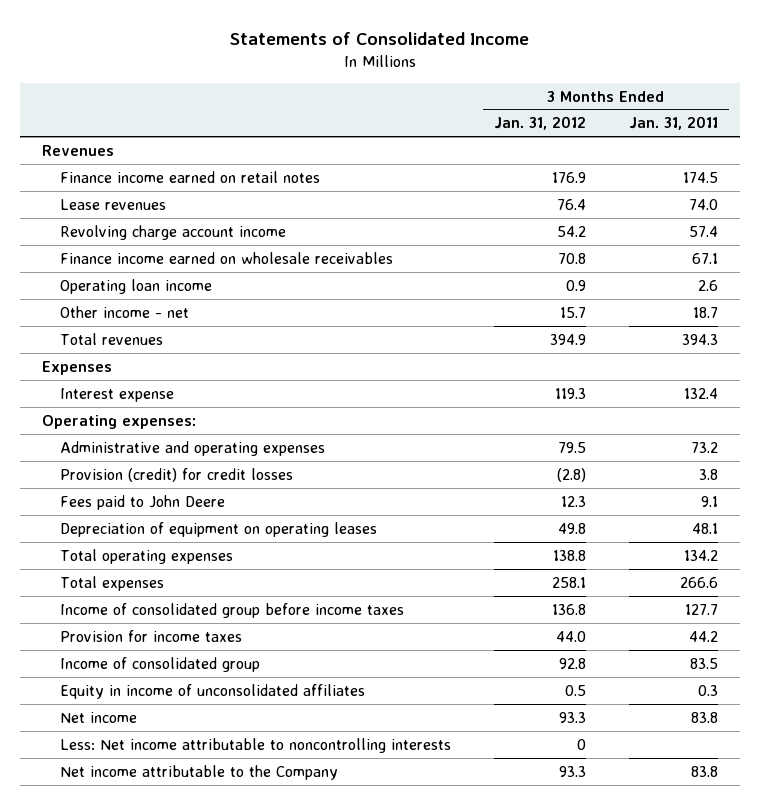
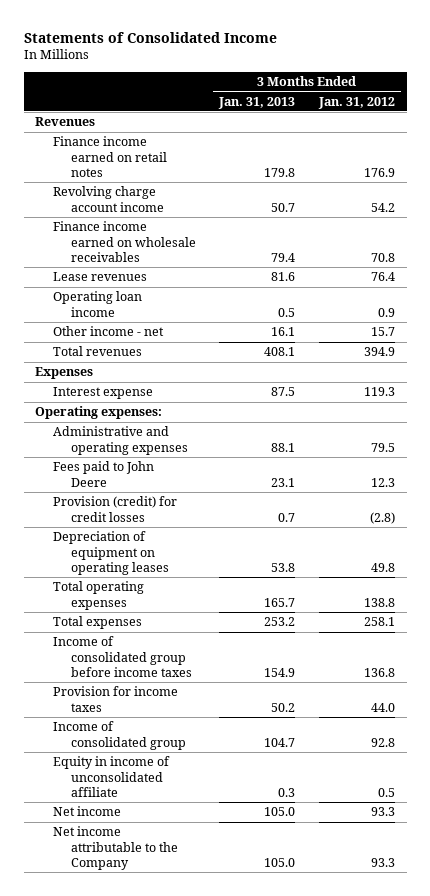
- | 3 Months Ended Jan. 31, 2012 | 3 Months Ended Jan. 31, 2011
+ | 3 Months Ended Jan. 31, 2013 | 3 Months Ended Jan. 31, 2012
moved down: Lease revenues | 81.6 | 76.4
moved down: Provision (credit) for credit losses | 0.7 | (2.8)
- Equity in income of unconsolidated affiliates | 0.5 | 0.3
+ Equity in income of unconsolidated affiliate | 0.3 | 0.5
- Less: Net income attributable to noncontrolling interests | 0 |

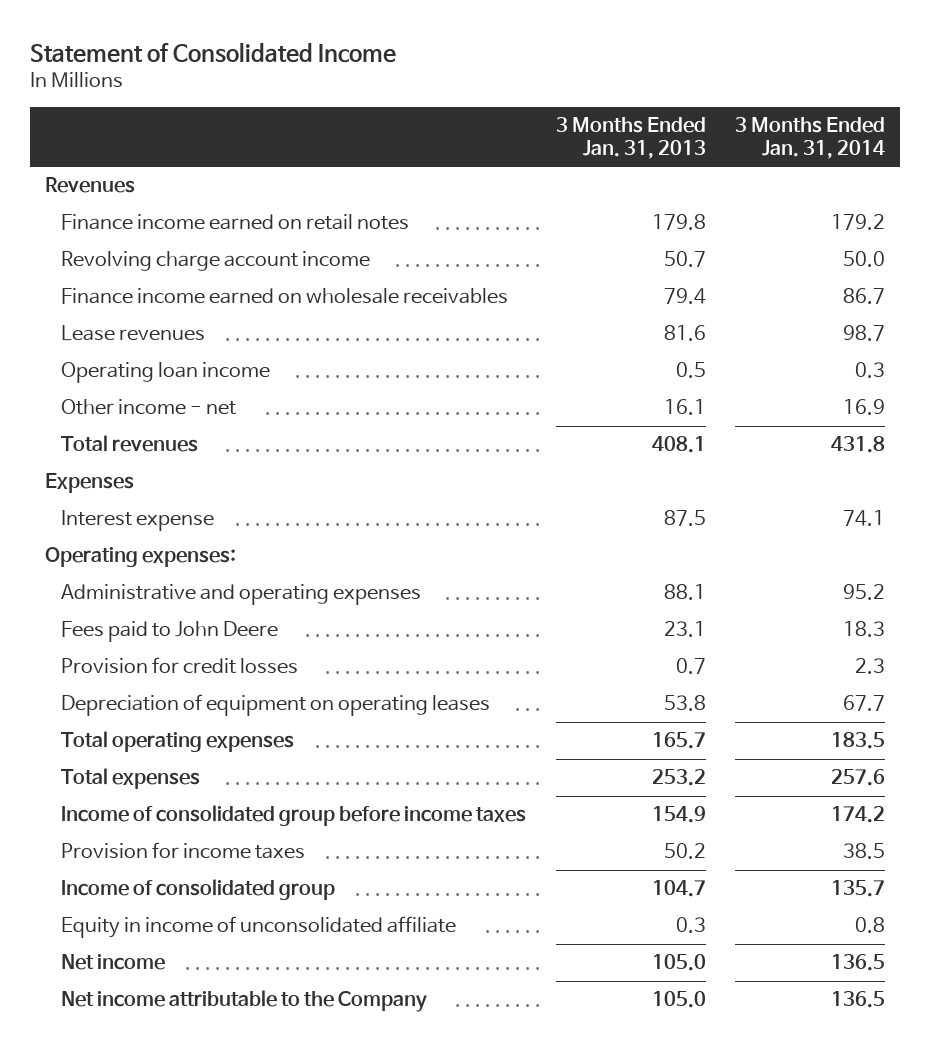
- Statements of Consolidated Income
+ Statement of Consolidated Income
- | 3 Months Ended Jan. 31, 2013 | 3 Months Ended Jan. 31, 2012
+ | 3 Months Ended Jan. 31, 2013 | 3 Months Ended Jan. 31, 2014
- Provision (credit) for credit losses | 0.7 | (2.8)
+ Provision for credit losses | 0.7 | 2.3

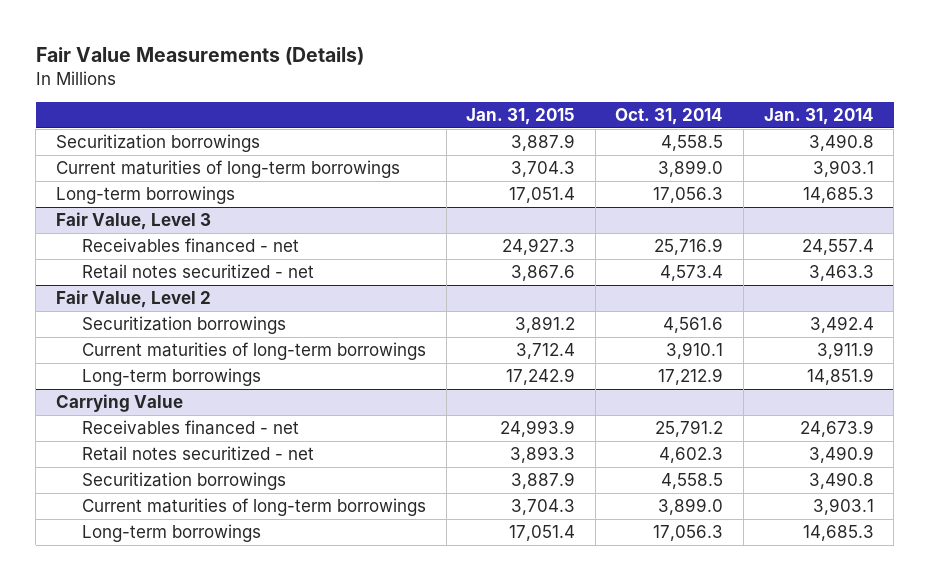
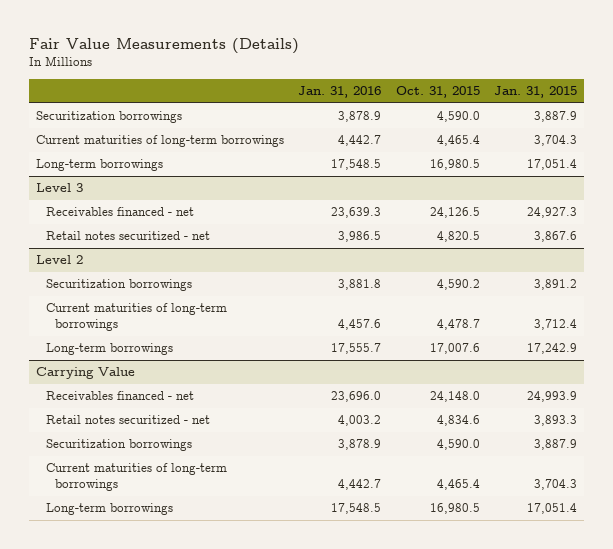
- | Jan. 31, 2015 | Oct. 31, 2014 | Jan. 31, 2014
+ | Jan. 31, 2016 | Oct. 31, 2015 | Jan. 31, 2015
- Fair Value, Level 3
+ Level 3
- Fair Value, Level 2
+ Level 2

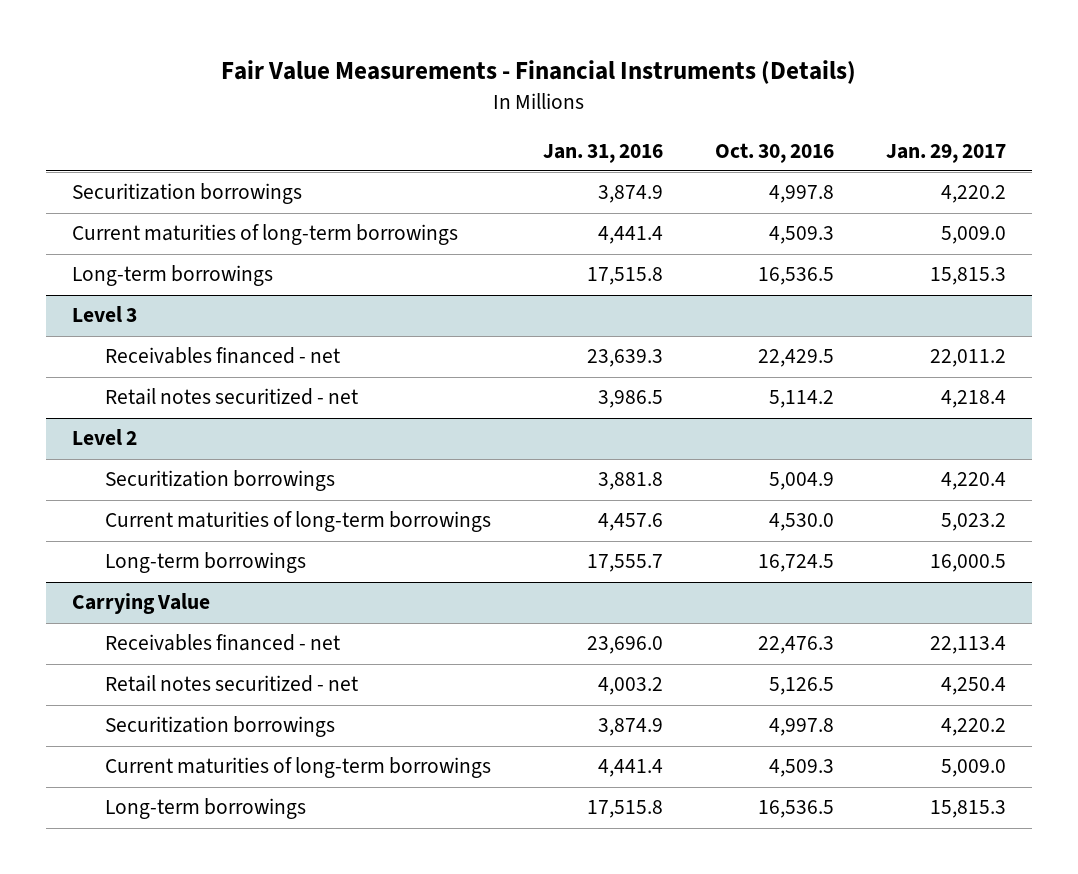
- Fair Value Measurements (Details)
+ Fair Value Measurements - Financial Instruments (Details)
- | Jan. 31, 2016 | Oct. 31, 2015 | Jan. 31, 2015
+ | Jan. 31, 2016 | Oct. 30, 2016 | Jan. 29, 2017
- Securitization borrowings | 3,878.9 | 4,590.0 | 3,887.9
- Current maturities of long-term borrowings | 4,442.7 | 4,465.4 | 3,704.3
- Long-term borrowings | 17,548.5 | 16,980.5 | 17,051.4
+ Securitization borrowings | 3,874.9 | 4,997.8 | 4,220.2
+ Current maturities of long-term borrowings | 4,441.4 | 4,509.3 | 5,009.0
+ Long-term borrowings | 17,515.8 | 16,536.5 | 15,815.3
@ Carrying Value
- Securitization borrowings | 3,878.9 | 4,590.0 | 3,887.9
- Current maturities of long-term borrowings | 4,442.7 | 4,465.4 | 3,704.3
- Long-term borrowings | 17,548.5 | 16,980.5 | 17,051.4
+ Securitization borrowings | 3,874.9 | 4,997.8 | 4,220.2
+ Current maturities of long-term borrowings | 4,441.4 | 4,509.3 | 5,009.0
+ Long-term borrowings | 17,515.8 | 16,536.5 | 15,815.3

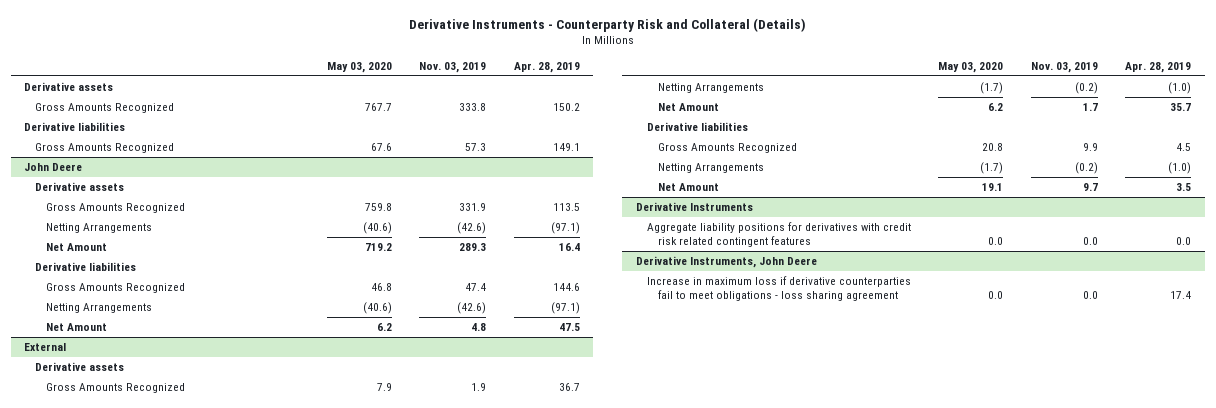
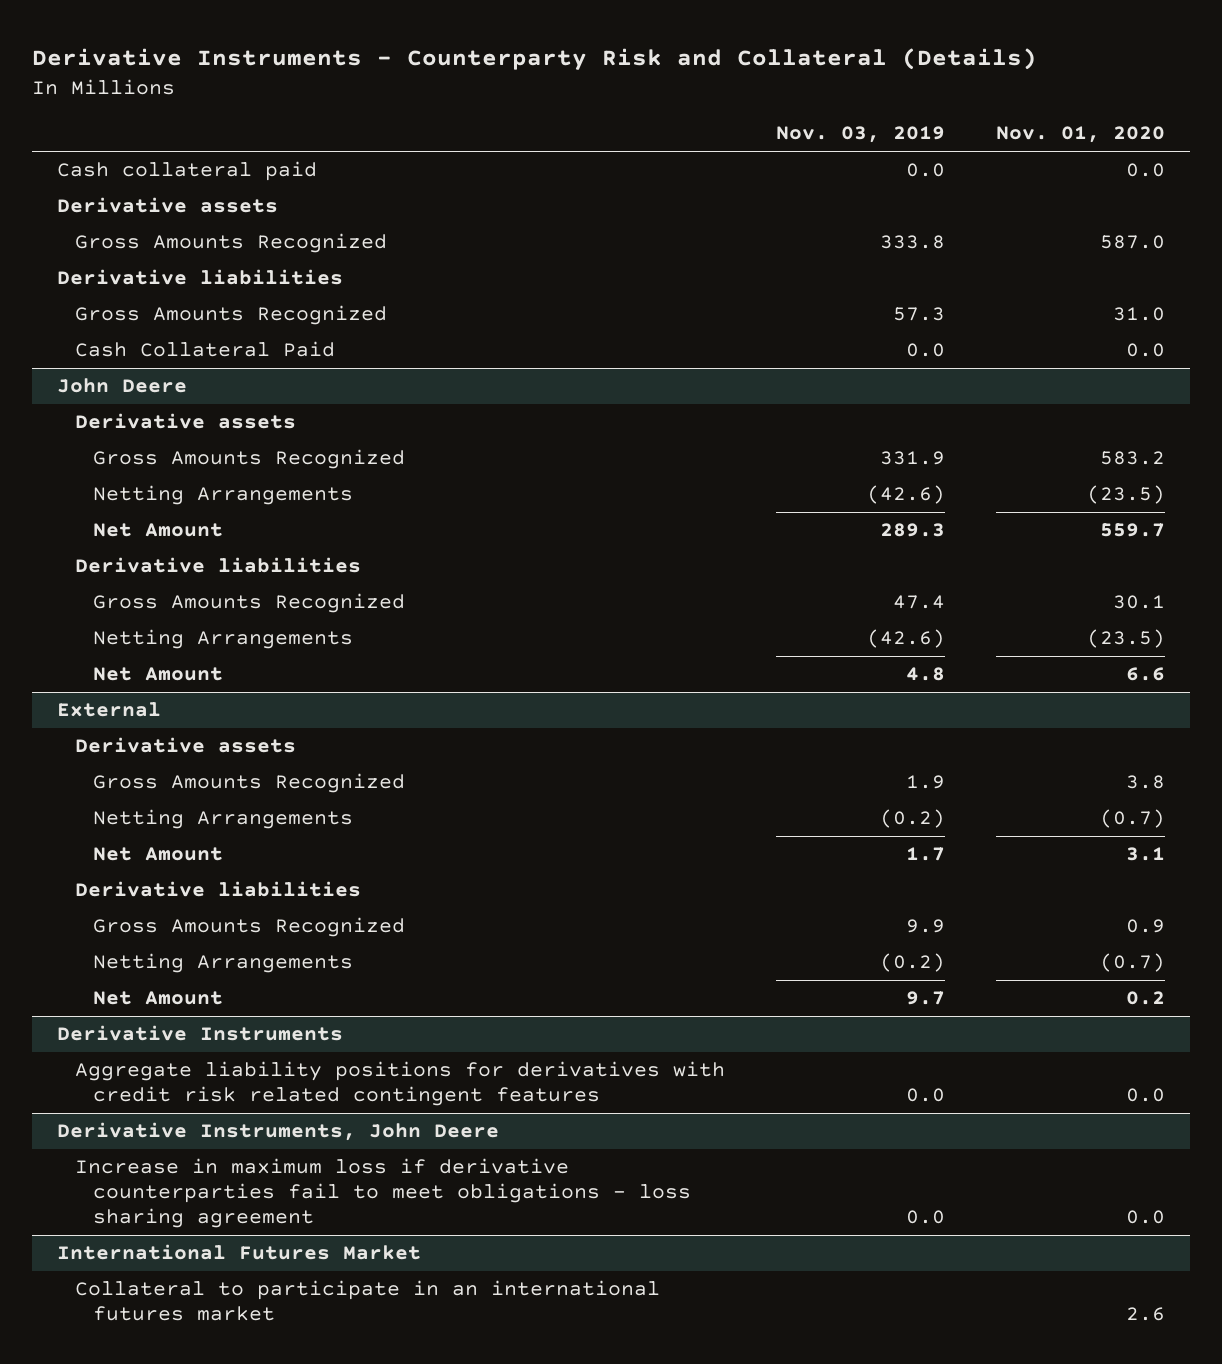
- | May 03, 2020 | Nov. 03, 2019 | Apr. 28, 2019
+ | Nov. 03, 2019 | Nov. 01, 2020
+ Cash collateral paid | 0.0 | 0.0
+ Cash Collateral Paid | 0.0 | 0.0
+ International Futures Market
+ Collateral to participate in an international futures market | | 2.6

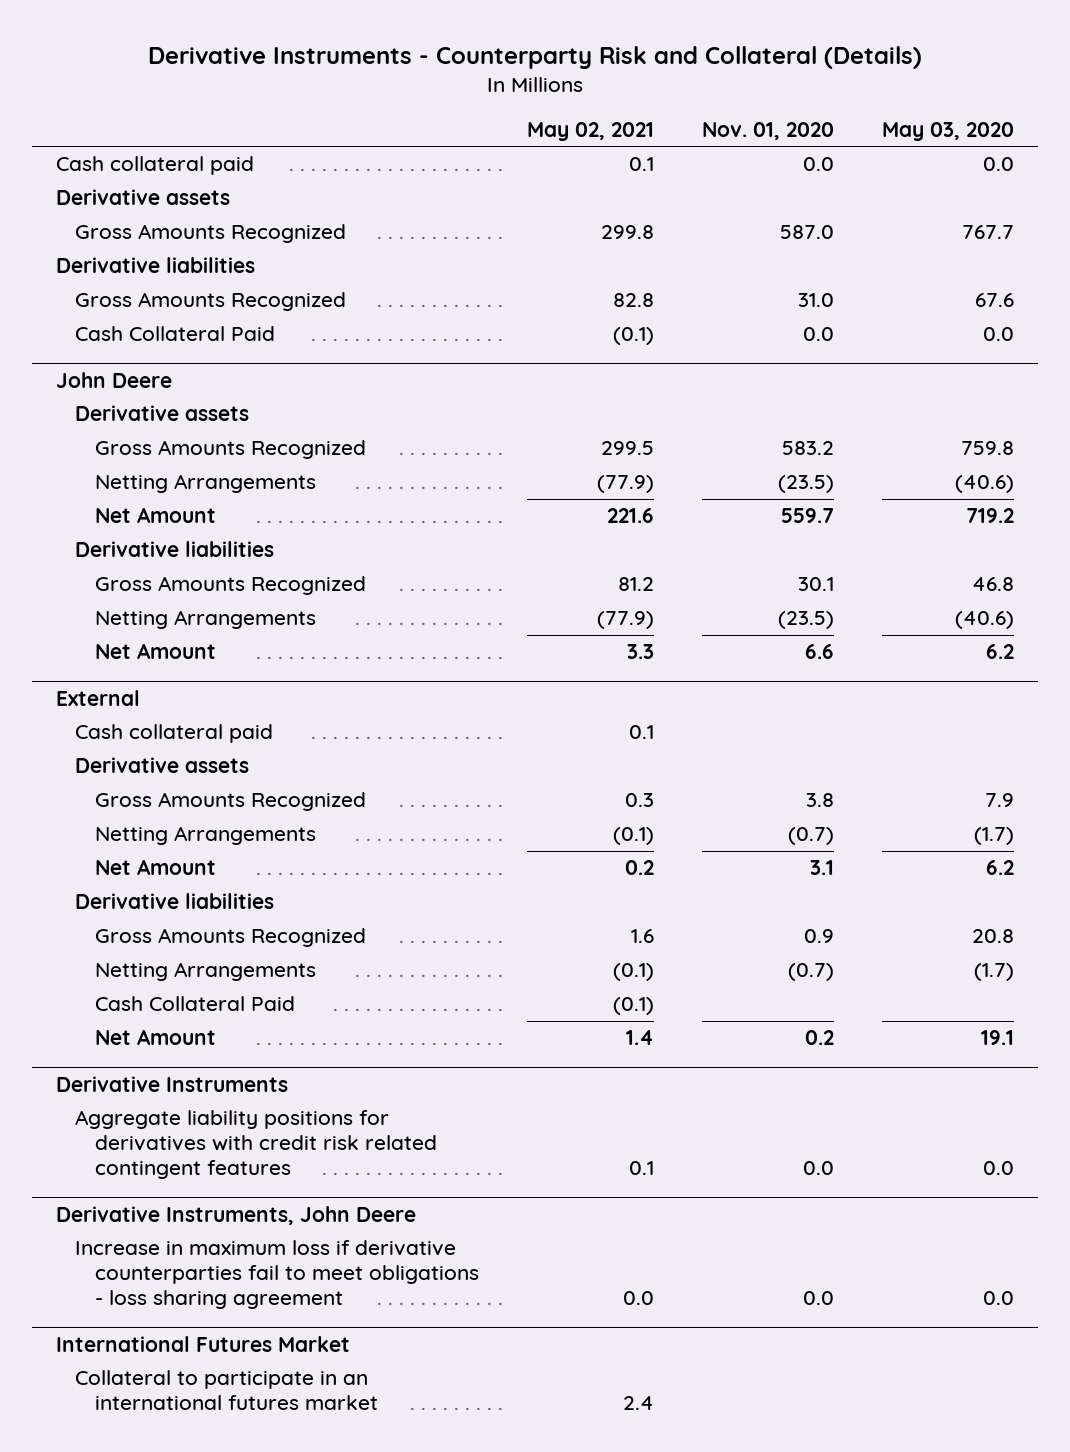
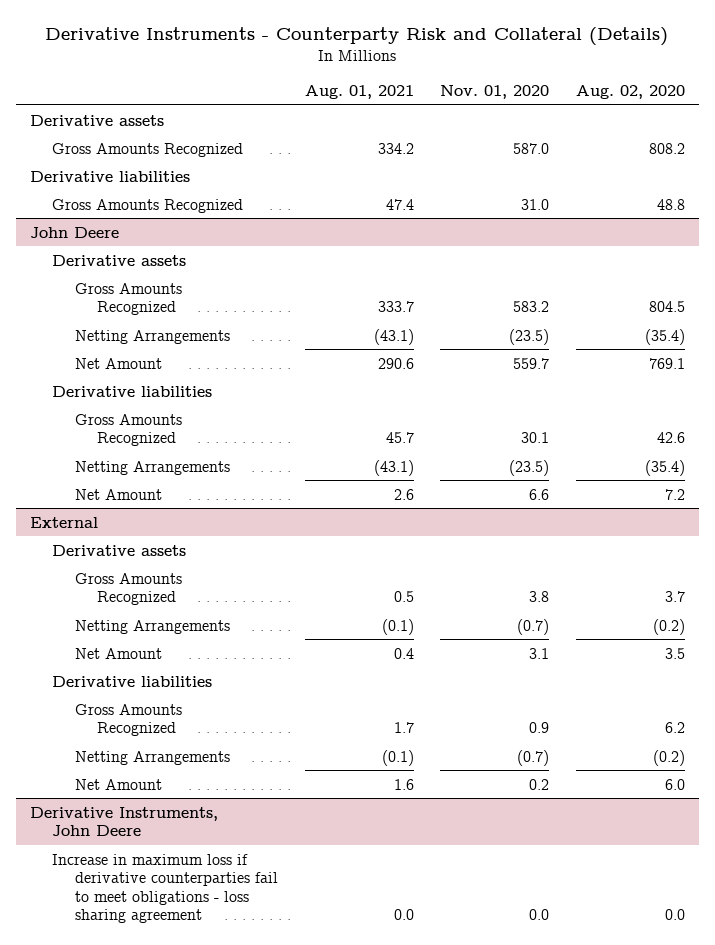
- | May 02, 2021 | Nov. 01, 2020 | May 03, 2020
+ | Aug. 01, 2021 | Nov. 01, 2020 | Aug. 02, 2020
- Cash collateral paid | 0.1 | 0.0 | 0.0
- Cash Collateral Paid | (0.1) | 0.0 | 0.0
@ External
- Cash collateral paid | 0.1 | |
- Cash Collateral Paid | (0.1) | |
- Derivative Instruments
- Aggregate liability positions for derivatives with credit risk related contingent features | 0.1 | 0.0 | 0.0
- International Futures Market
- Collateral to participate in an international futures market | 2.4 | |

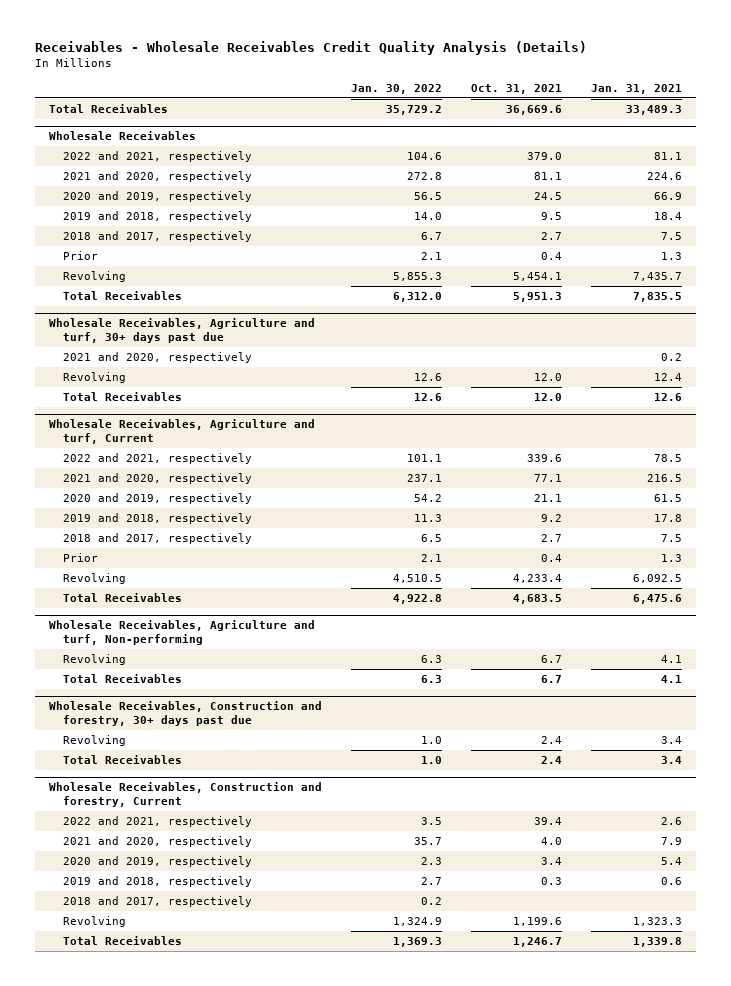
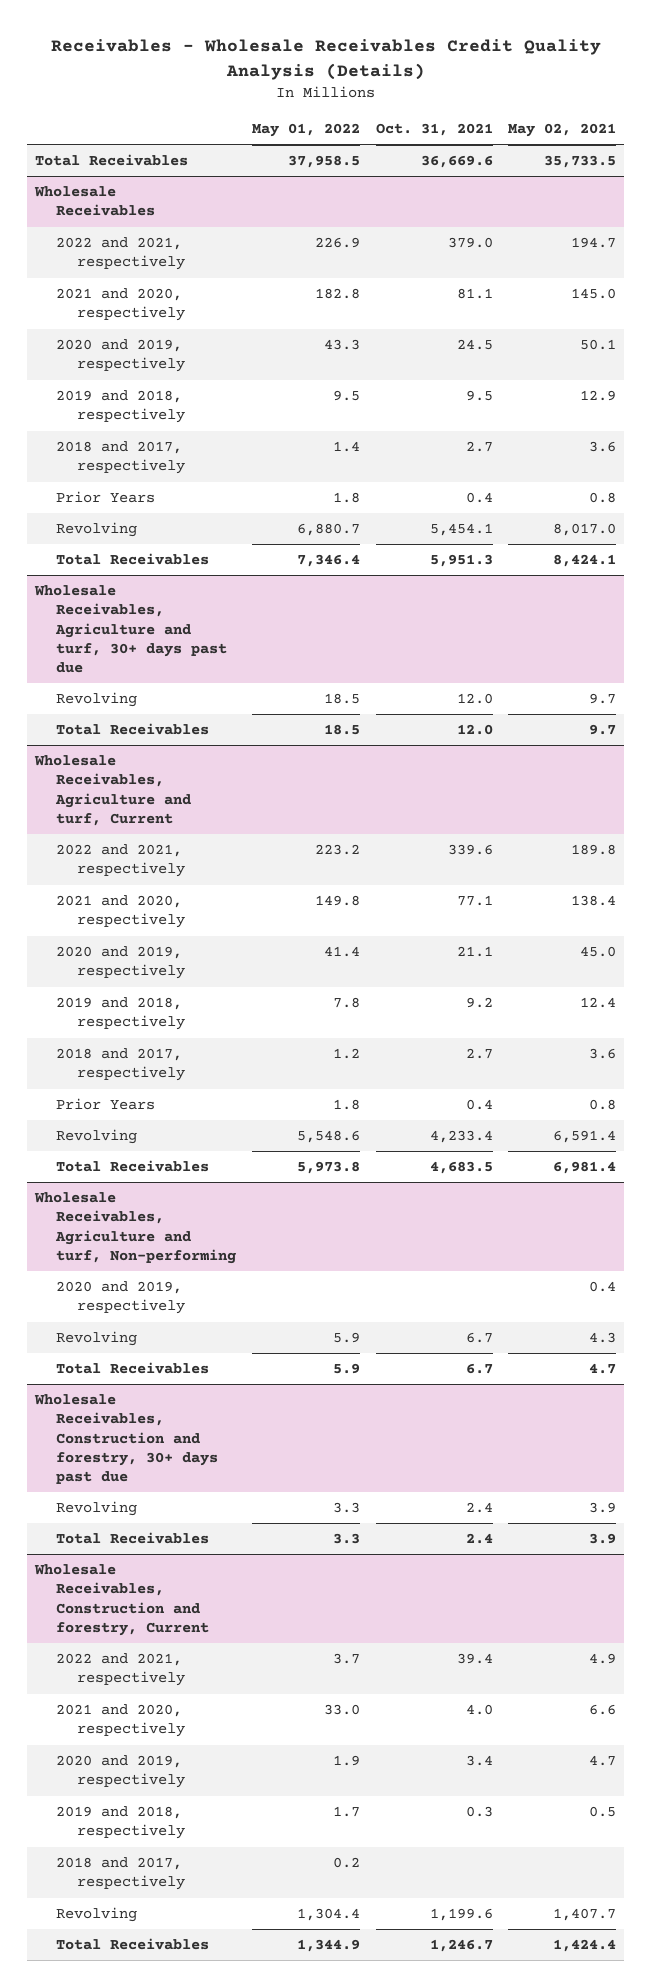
- | Jan. 30, 2022 | Oct. 31, 2021 | Jan. 31, 2021
+ | May 01, 2022 | Oct. 31, 2021 | May 02, 2021
@ Wholesale Receivables
- Prior | 2.1 | 0.4 | 1.3
+ Prior Years | 1.8 | 0.4 | 0.8
@ Wholesale Receivables, Agriculture and turf, 30+ days past due
- 2021 and 2020, respectively | | | 0.2
@ Wholesale Receivables, Agriculture and turf, Current
- Prior | 2.1 | 0.4 | 1.3
+ Prior Years | 1.8 | 0.4 | 0.8
@ Wholesale Receivables, Agriculture and turf, Non-performing
+ 2020 and 2019, respectively | | | 0.4

